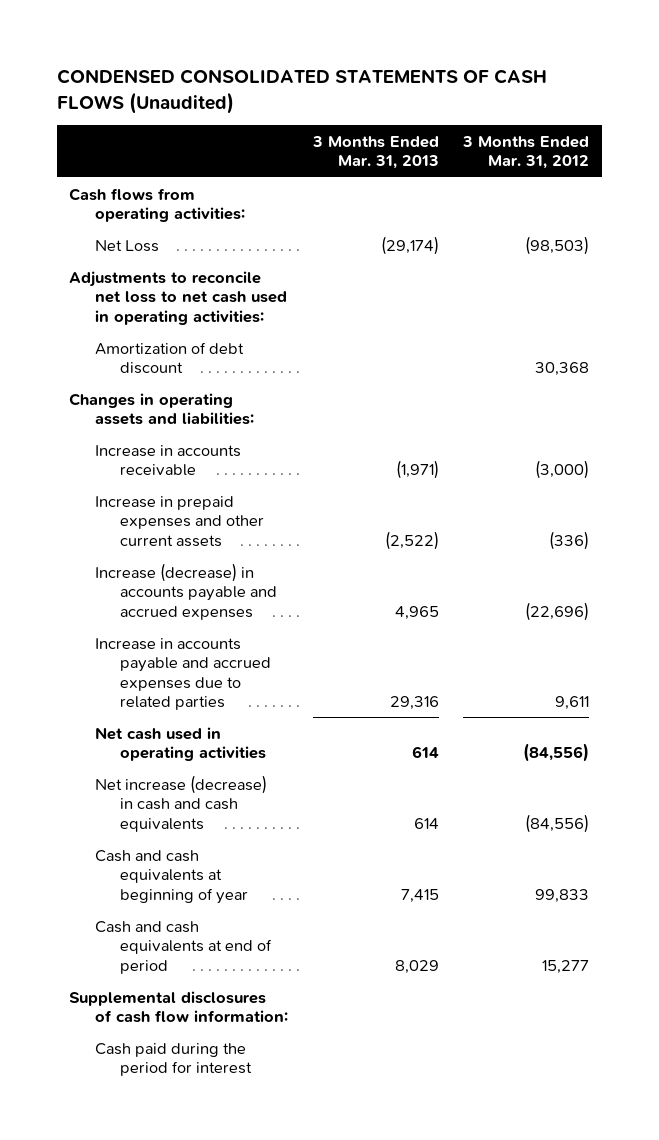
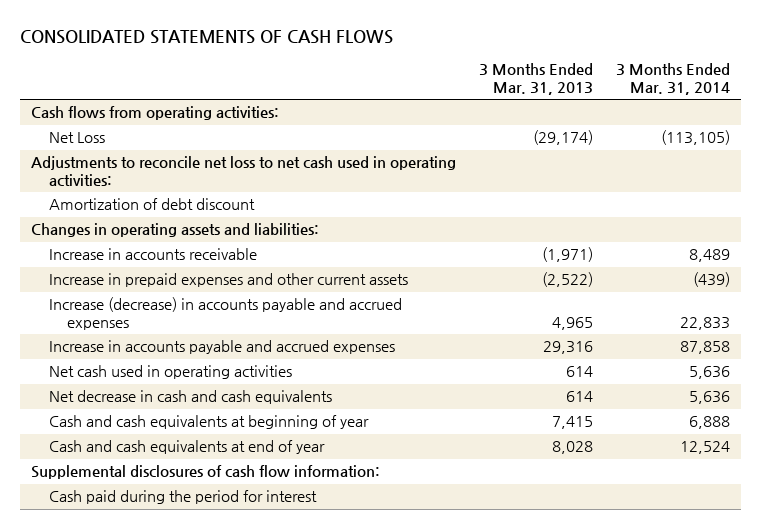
- CONDENSED CONSOLIDATED STATEMENTS OF CASH FLOWS (Unaudited)
+ CONSOLIDATED STATEMENTS OF CASH FLOWS
- | 3 Months Ended Mar. 31, 2013 | 3 Months Ended Mar. 31, 2012
+ | 3 Months Ended Mar. 31, 2013 | 3 Months Ended Mar. 31, 2014
- Increase in accounts payable and accrued expenses due to related parties | 29,316 | 9,611
+ Increase in accounts payable and accrued expenses | 29,316 | 87,858
- Net increase (decrease) in cash and cash equivalents | 614 | (84,556)
+ Net decrease in cash and cash equivalents | 614 | 5,636
- Cash and cash equivalents at end of period | 8,029 | 15,277
+ Cash and cash equivalents at end of year | 8,028 | 12,524

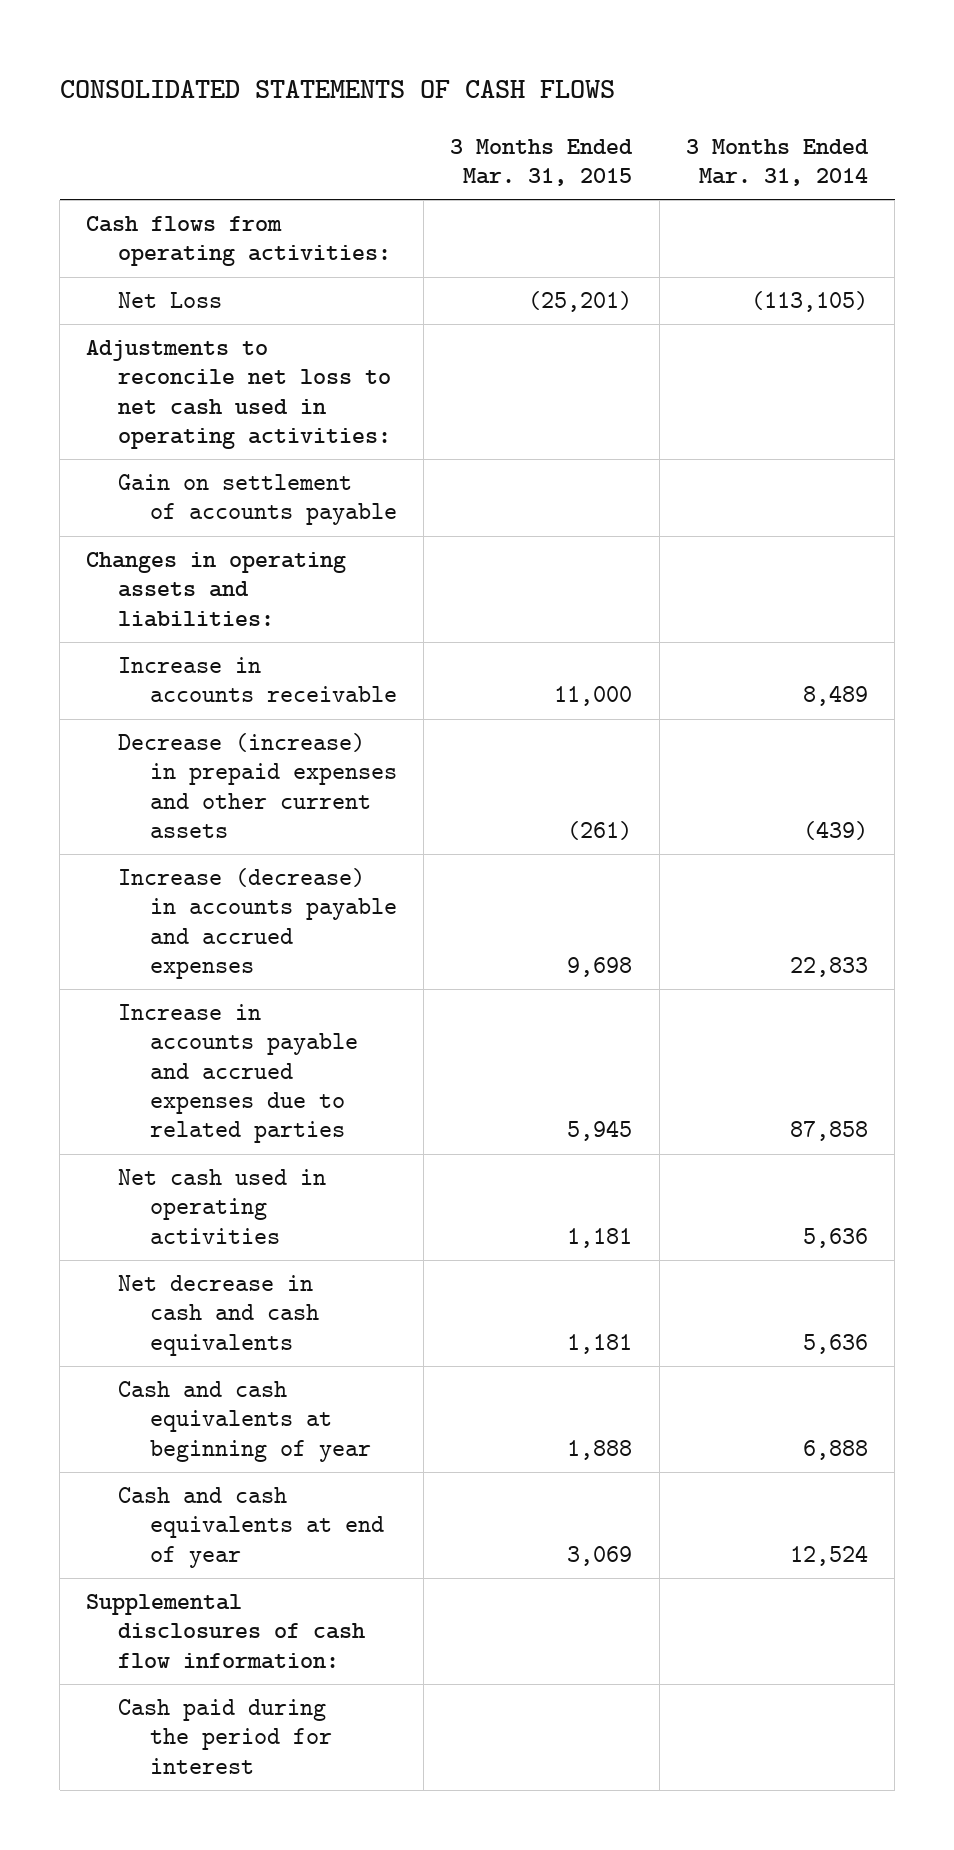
- | 3 Months Ended Mar. 31, 2013 | 3 Months Ended Mar. 31, 2014
+ | 3 Months Ended Mar. 31, 2015 | 3 Months Ended Mar. 31, 2014
- Amortization of debt discount
+ Gain on settlement of accounts payable
- Increase in prepaid expenses and other current assets | (2,522) | (439)
+ Decrease (increase) in prepaid expenses and other current assets | (261) | (439)
- Increase in accounts payable and accrued expenses | 29,316 | 87,858
+ Increase in accounts payable and accrued expenses due to related parties | 5,945 | 87,858

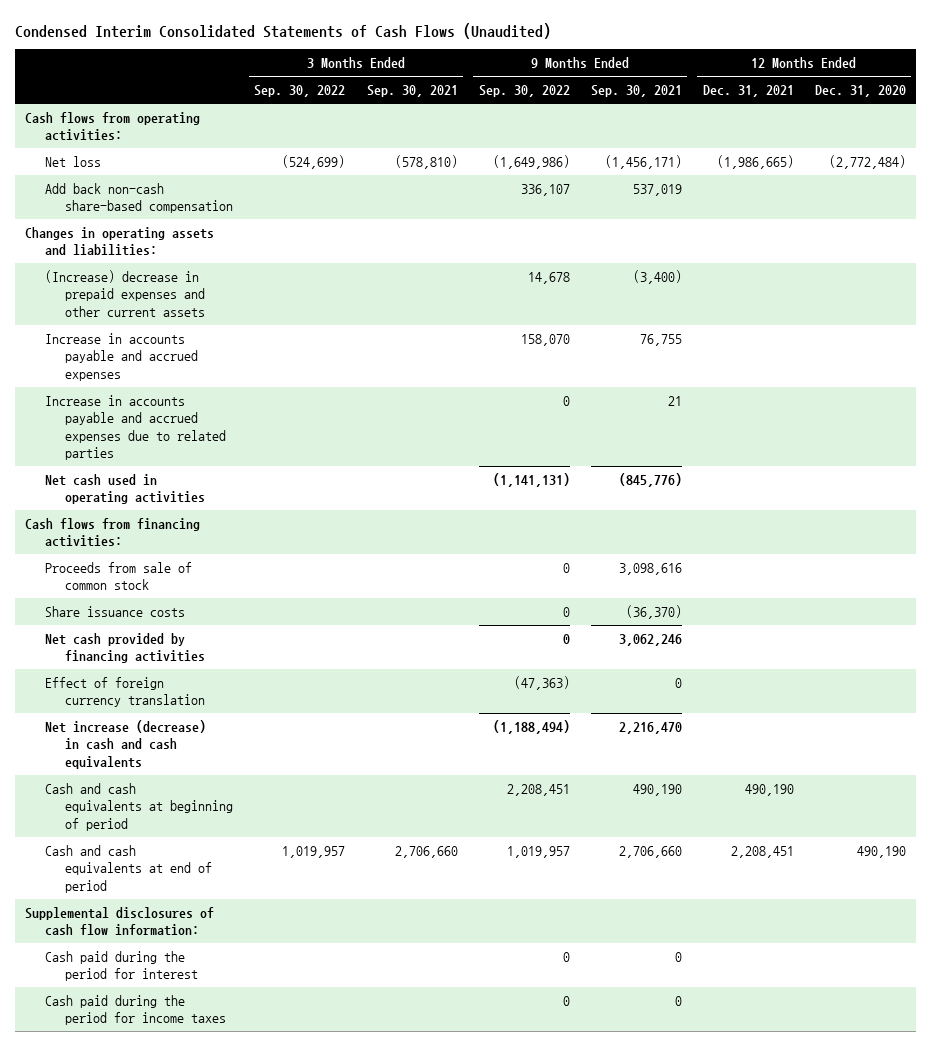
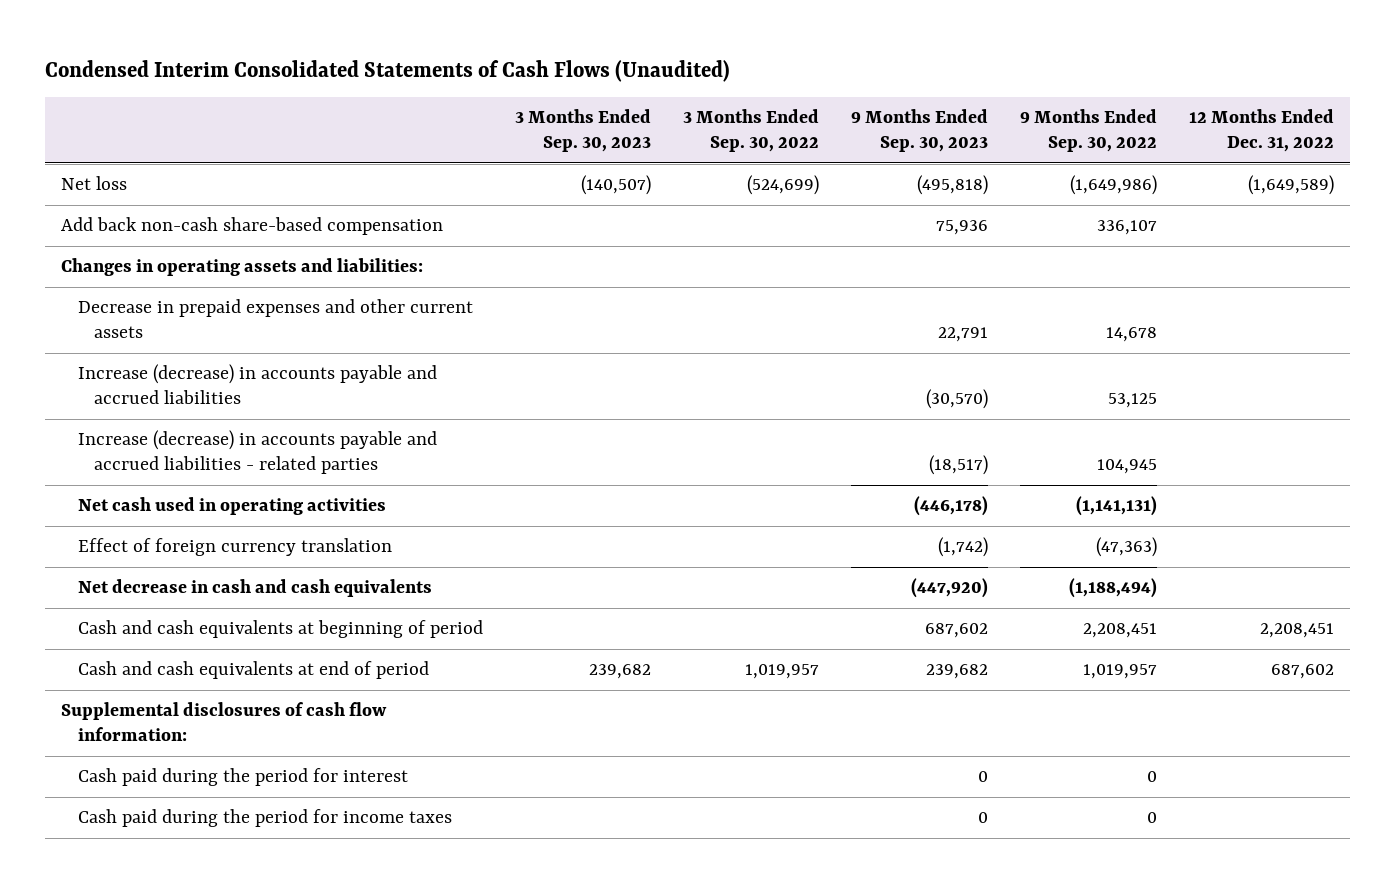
- | 3 Months Ended Sep. 30, 2022 | 3 Months Ended Sep. 30, 2021 | 9 Months Ended Sep. 30, 2022 | 9 Months Ended Sep. 30, 2021 | 12 Months Ended Dec. 31, 2021 | 12 Months Ended Dec. 31, 2020
+ | 3 Months Ended Sep. 30, 2023 | 3 Months Ended Sep. 30, 2022 | 9 Months Ended Sep. 30, 2023 | 9 Months Ended Sep. 30, 2022 | 12 Months Ended Dec. 31, 2022
- Cash flows from operating activities:
- (Increase) decrease in prepaid expenses and other current assets | | | 14,678 | (3,400) | |
- Increase in accounts payable and accrued expenses | | | 158,070 | 76,755 | |
- Increase in accounts payable and accrued expenses due to related parties | | | 0 | 21 | |
+ Decrease in prepaid expenses and other current assets | | | 22,791 | 14,678 |
+ Increase (decrease) in accounts payable and accrued liabilities | | | (30,570) | 53,125 |
+ Increase (decrease) in accounts payable and accrued liabilities - related parties | | | (18,517) | 104,945 |
- Cash flows from financing activities:
- Proceeds from sale of common stock | | | 0 | 3,098,616 | |
- Share issuance costs | | | 0 | (36,370) | |
- Net cash provided by financing activities | | | 0 | 3,062,246 | |
- Net increase (decrease) in cash and cash equivalents | | | (1,188,494) | 2,216,470 | |
+ Net decrease in cash and cash equivalents | | | (447,920) | (1,188,494) |

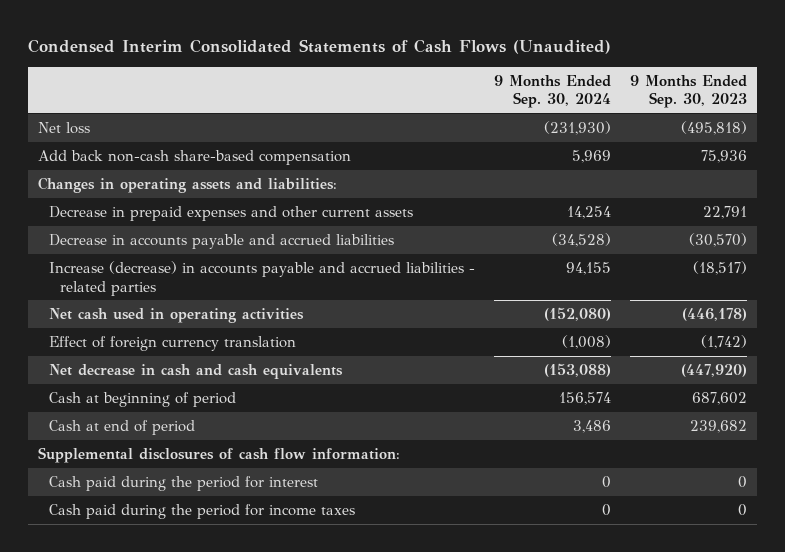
- | 3 Months Ended Sep. 30, 2023 | 3 Months Ended Sep. 30, 2022 | 9 Months Ended Sep. 30, 2023 | 9 Months Ended Sep. 30, 2022 | 12 Months Ended Dec. 31, 2022
+ | 9 Months Ended Sep. 30, 2024 | 9 Months Ended Sep. 30, 2023
- Increase (decrease) in accounts payable and accrued liabilities | | | (30,570) | 53,125 |
+ Decrease in accounts payable and accrued liabilities | (34,528) | (30,570)
- Cash and cash equivalents at beginning of period | | | 687,602 | 2,208,451 | 2,208,451
- Cash and cash equivalents at end of period | 239,682 | 1,019,957 | 239,682 | 1,019,957 | 687,602
+ Cash at beginning of period | 156,574 | 687,602
+ Cash at end of period | 3,486 | 239,682

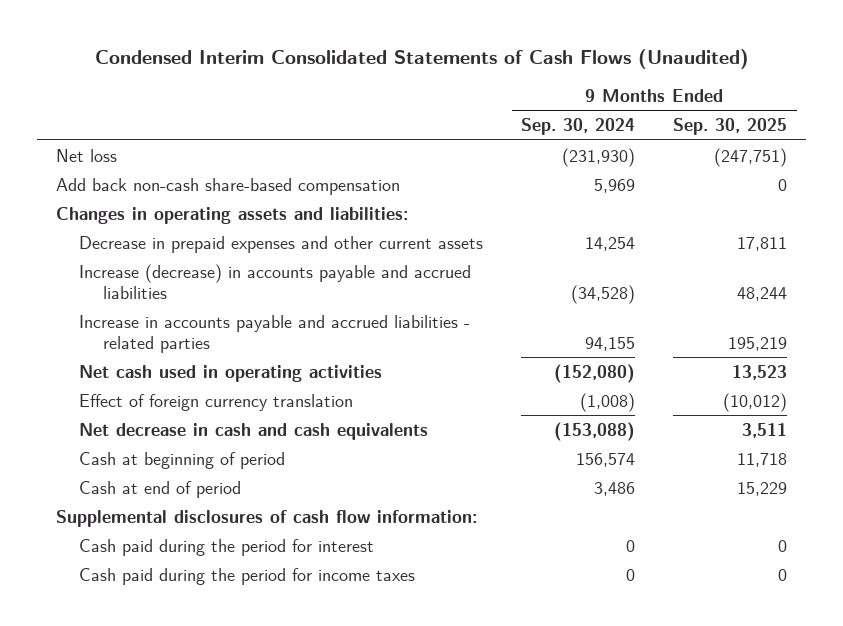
- | 9 Months Ended Sep. 30, 2024 | 9 Months Ended Sep. 30, 2023
+ | 9 Months Ended Sep. 30, 2024 | 9 Months Ended Sep. 30, 2025
- Decrease in accounts payable and accrued liabilities | (34,528) | (30,570)
- Increase (decrease) in accounts payable and accrued liabilities - related parties | 94,155 | (18,517)
+ Increase (decrease) in accounts payable and accrued liabilities | (34,528) | 48,244
+ Increase in accounts payable and accrued liabilities - related parties | 94,155 | 195,219

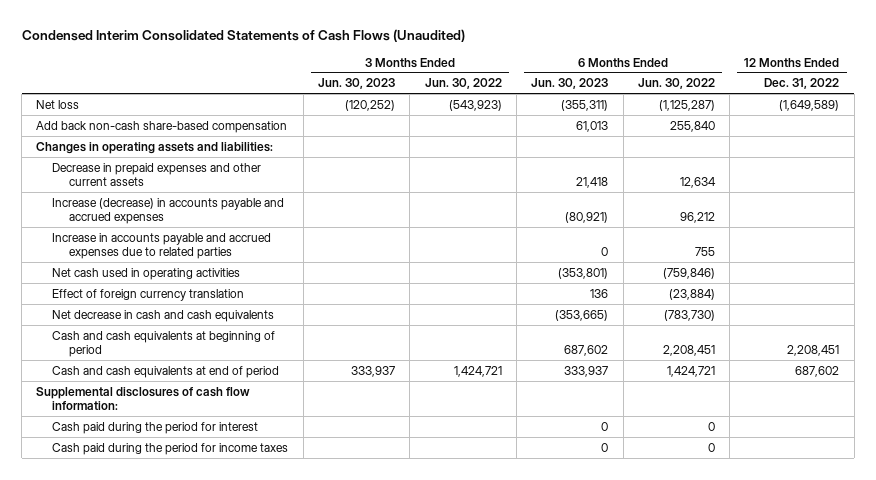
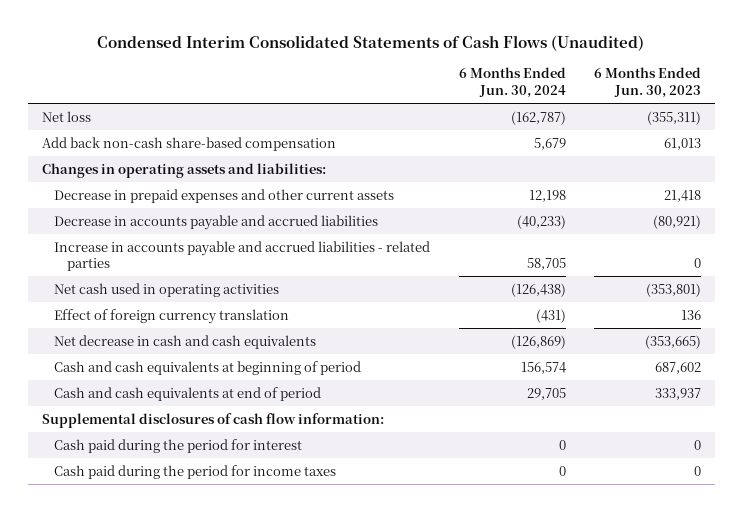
- | 3 Months Ended Jun. 30, 2023 | 3 Months Ended Jun. 30, 2022 | 6 Months Ended Jun. 30, 2023 | 6 Months Ended Jun. 30, 2022 | 12 Months Ended Dec. 31, 2022
+ | 6 Months Ended Jun. 30, 2024 | 6 Months Ended Jun. 30, 2023
- Increase (decrease) in accounts payable and accrued expenses | | | (80,921) | 96,212 |
- Increase in accounts payable and accrued expenses due to related parties | | | 0 | 755 |
+ Decrease in accounts payable and accrued liabilities | (40,233) | (80,921)
+ Increase in accounts payable and accrued liabilities - related parties | 58,705 | 0

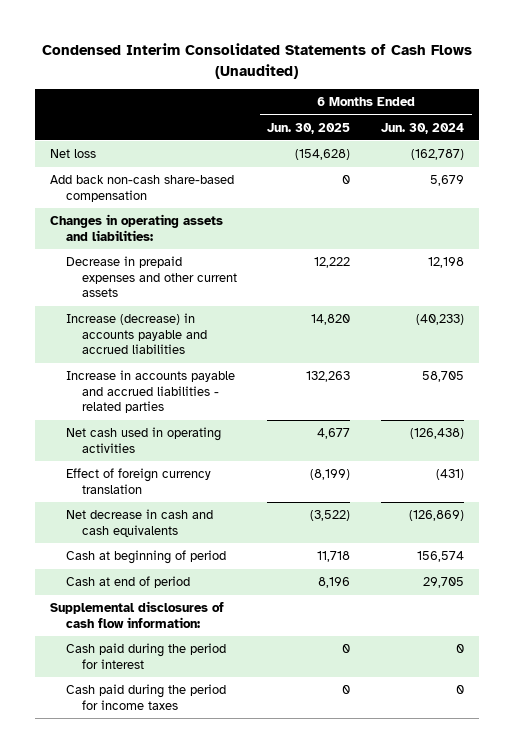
- | 6 Months Ended Jun. 30, 2024 | 6 Months Ended Jun. 30, 2023
+ | 6 Months Ended Jun. 30, 2025 | 6 Months Ended Jun. 30, 2024
- Decrease in accounts payable and accrued liabilities | (40,233) | (80,921)
+ Increase (decrease) in accounts payable and accrued liabilities | 14,820 | (40,233)
- Cash and cash equivalents at beginning of period | 156,574 | 687,602
- Cash and cash equivalents at end of period | 29,705 | 333,937
+ Cash at beginning of period | 11,718 | 156,574
+ Cash at end of period | 8,196 | 29,705

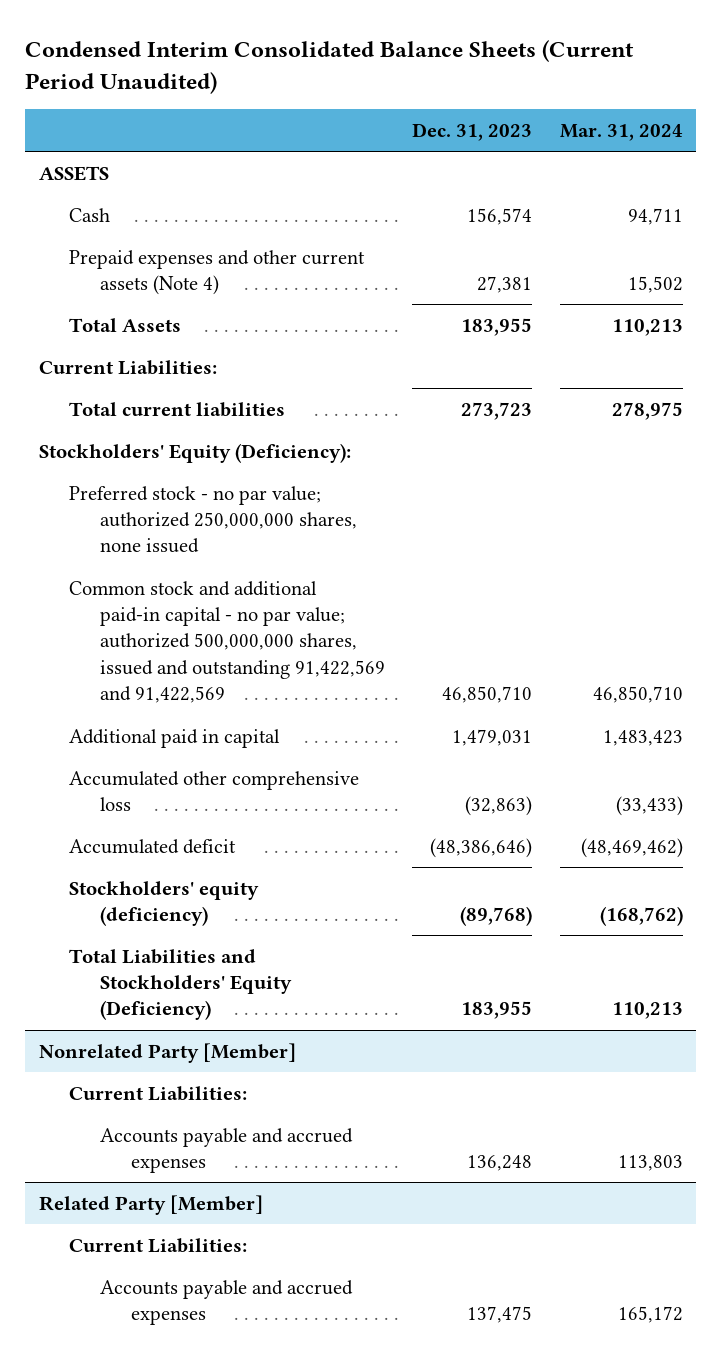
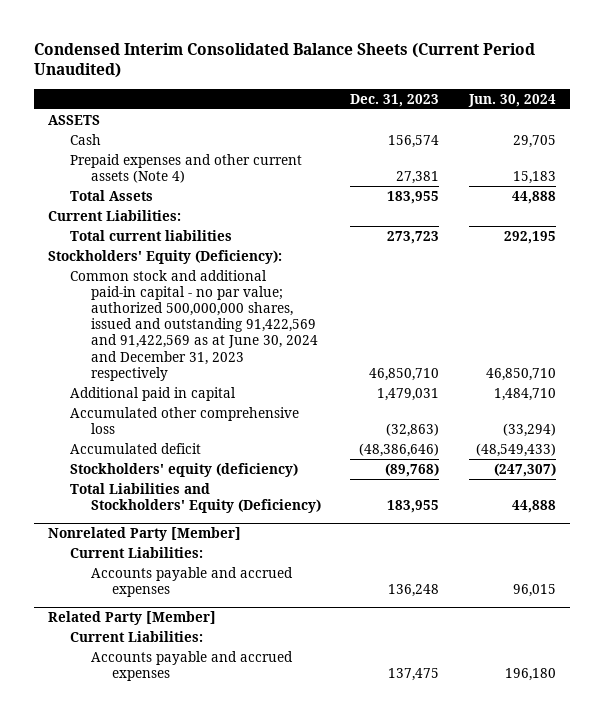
- | Dec. 31, 2023 | Mar. 31, 2024
+ | Dec. 31, 2023 | Jun. 30, 2024
- Preferred stock - no par value; authorized 250,000,000 shares, none issued
- Common stock and additional paid-in capital - no par value; authorized 500,000,000 shares, issued and outstanding 91,422,569 and 91,422,569 | 46,850,710 | 46,850,710
+ Common stock and additional paid-in capital - no par value; authorized 500,000,000 shares, issued and outstanding 91,422,569 and 91,422,569 as at June 30, 2024 and December 31, 2023 respectively | 46,850,710 | 46,850,710

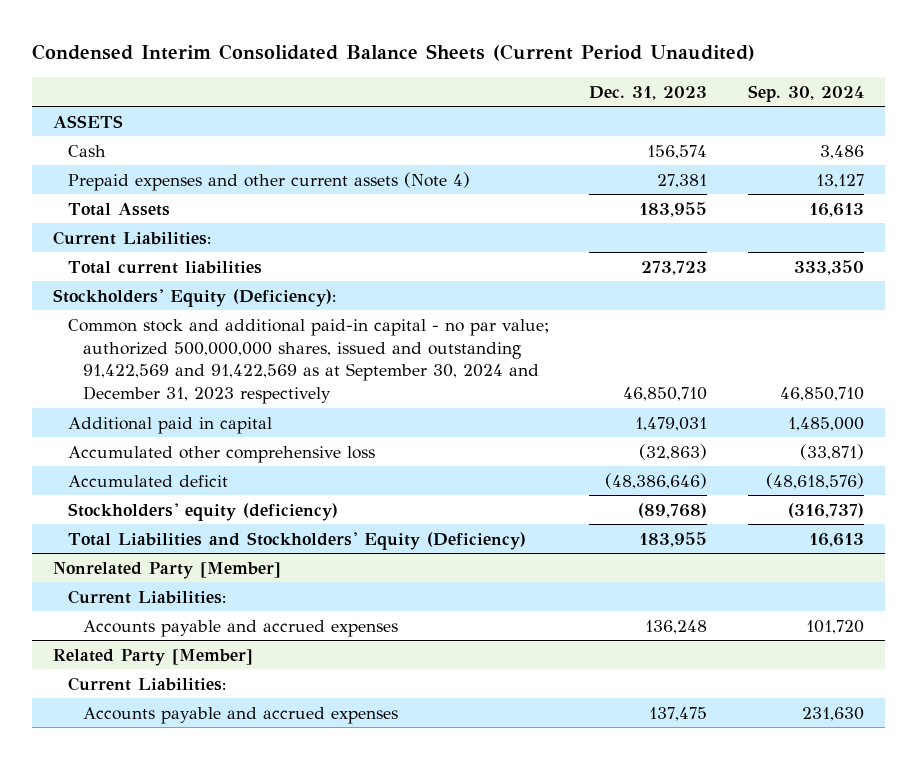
- | Dec. 31, 2023 | Jun. 30, 2024
+ | Dec. 31, 2023 | Sep. 30, 2024
- Common stock and additional paid-in capital - no par value; authorized 500,000,000 shares, issued and outstanding 91,422,569 and 91,422,569 as at June 30, 2024 and December 31, 2023 respectively | 46,850,710 | 46,850,710
+ Common stock and additional paid-in capital - no par value; authorized 500,000,000 shares, issued and outstanding 91,422,569 and 91,422,569 as at September 30, 2024 and December 31, 2023 respectively | 46,850,710 | 46,850,710

